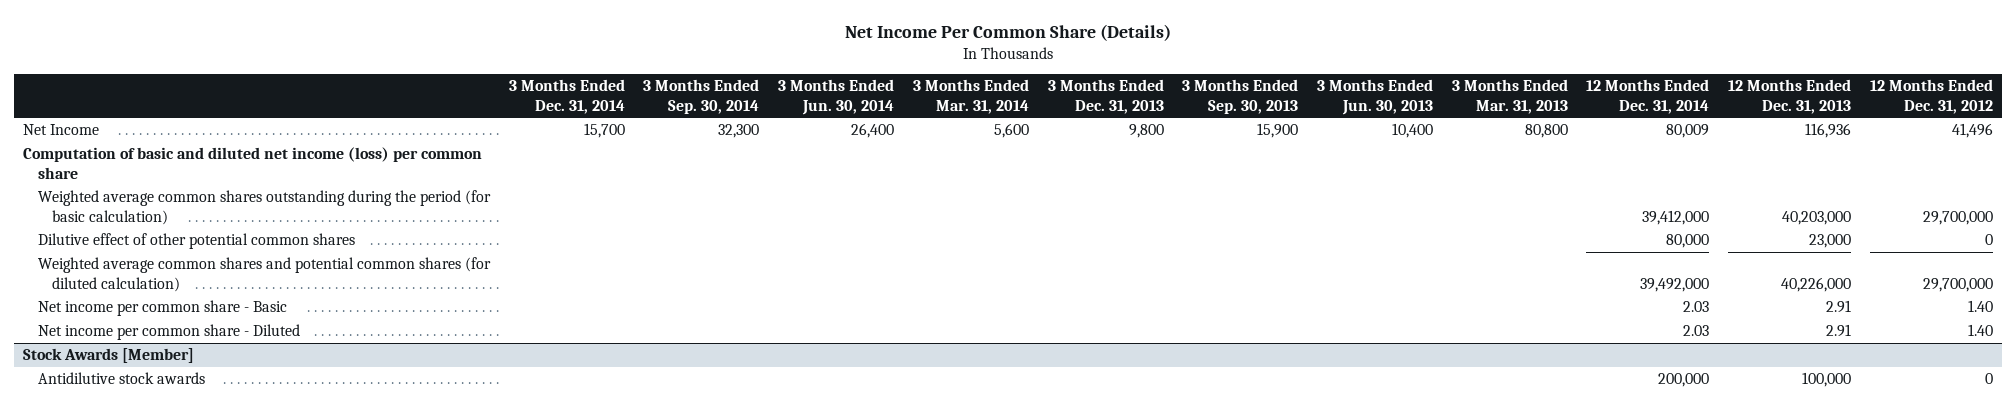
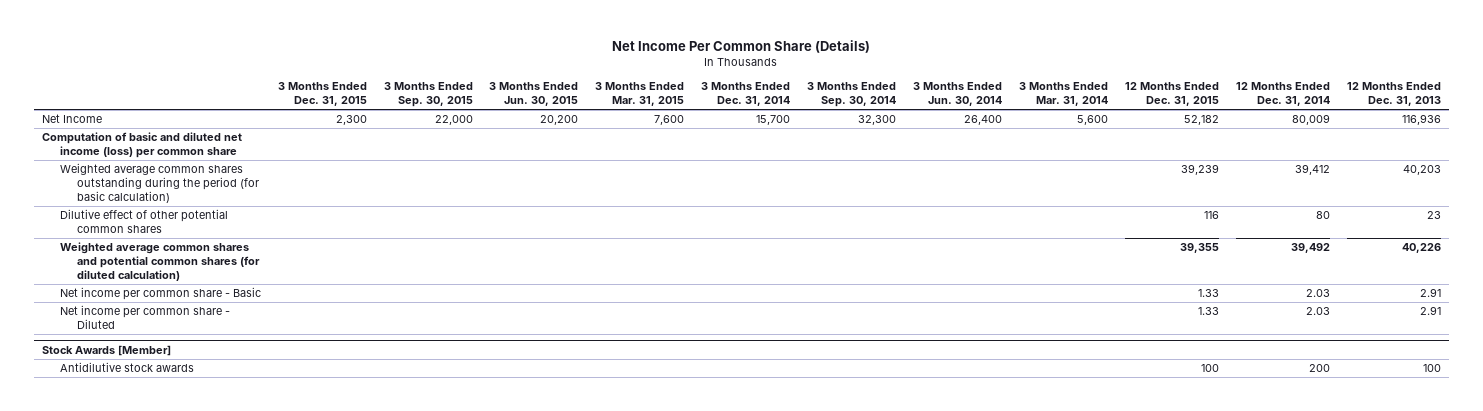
- | 3 Months Ended Dec. 31, 2014 | 3 Months Ended Sep. 30, 2014 | 3 Months Ended Jun. 30, 2014 | 3 Months Ended Mar. 31, 2014 | 3 Months Ended Dec. 31, 2013 | 3 Months Ended Sep. 30, 2013 | 3 Months Ended Jun. 30, 2013 | 3 Months Ended Mar. 31, 2013 | 12 Months Ended Dec. 31, 2014 | 12 Months Ended Dec. 31, 2013 | 12 Months Ended Dec. 31, 2012
+ | 3 Months Ended Dec. 31, 2015 | 3 Months Ended Sep. 30, 2015 | 3 Months Ended Jun. 30, 2015 | 3 Months Ended Mar. 31, 2015 | 3 Months Ended Dec. 31, 2014 | 3 Months Ended Sep. 30, 2014 | 3 Months Ended Jun. 30, 2014 | 3 Months Ended Mar. 31, 2014 | 12 Months Ended Dec. 31, 2015 | 12 Months Ended Dec. 31, 2014 | 12 Months Ended Dec. 31, 2013
- Weighted average common shares outstanding during the period (for basic calculation) | | | | | | | | | 39,412,000 | 40,203,000 | 29,700,000
- Dilutive effect of other potential common shares | | | | | | | | | 80,000 | 23,000 | 0
- Weighted average common shares and potential common shares (for diluted calculation) | | | | | | | | | 39,492,000 | 40,226,000 | 29,700,000
+ Weighted average common shares outstanding during the period (for basic calculation) | | | | | | | | | 39,239 | 39,412 | 40,203
+ Dilutive effect of other potential common shares | | | | | | | | | 116 | 80 | 23
+ Weighted average common shares and potential common shares (for diluted calculation) | | | | | | | | | 39,355 | 39,492 | 40,226
@ Stock Awards [Member]
- Antidilutive stock awards | | | | | | | | | 200,000 | 100,000 | 0
+ Antidilutive stock awards | | | | | | | | | 100 | 200 | 100

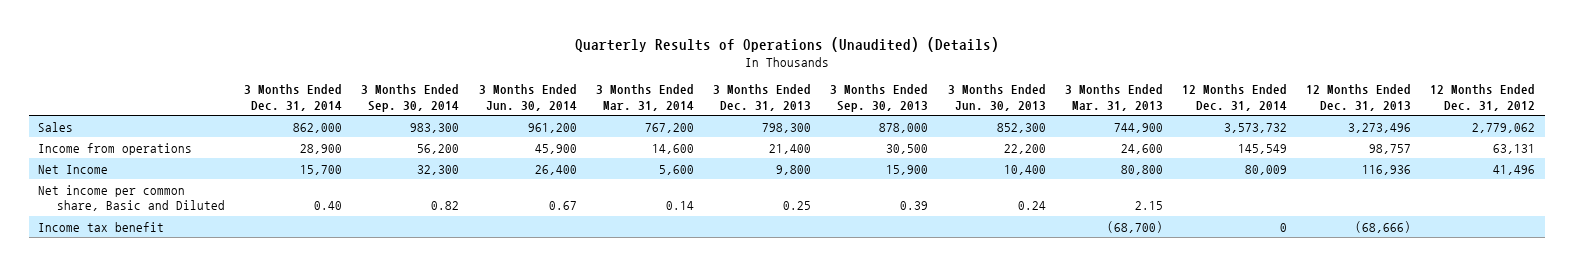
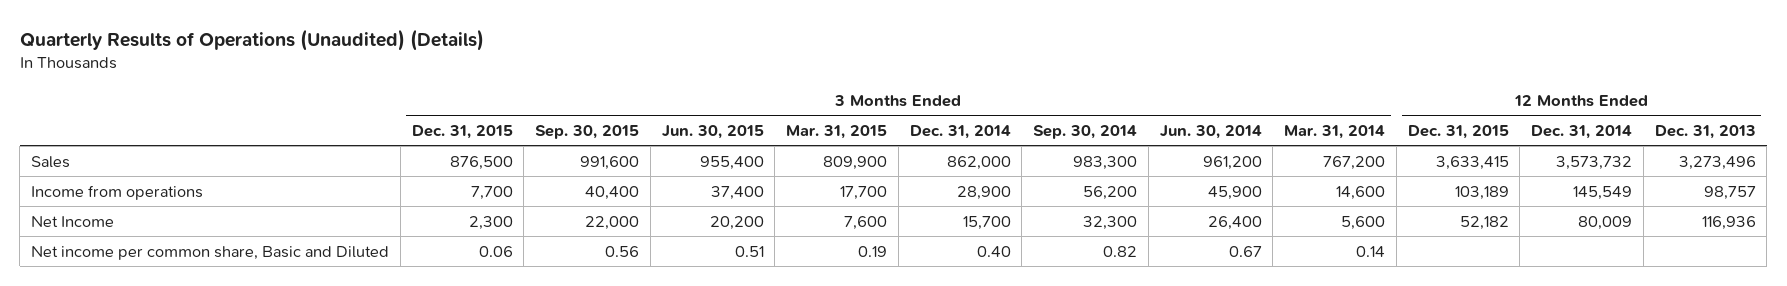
- | 3 Months Ended Dec. 31, 2014 | 3 Months Ended Sep. 30, 2014 | 3 Months Ended Jun. 30, 2014 | 3 Months Ended Mar. 31, 2014 | 3 Months Ended Dec. 31, 2013 | 3 Months Ended Sep. 30, 2013 | 3 Months Ended Jun. 30, 2013 | 3 Months Ended Mar. 31, 2013 | 12 Months Ended Dec. 31, 2014 | 12 Months Ended Dec. 31, 2013 | 12 Months Ended Dec. 31, 2012
+ | 3 Months Ended Dec. 31, 2015 | 3 Months Ended Sep. 30, 2015 | 3 Months Ended Jun. 30, 2015 | 3 Months Ended Mar. 31, 2015 | 3 Months Ended Dec. 31, 2014 | 3 Months Ended Sep. 30, 2014 | 3 Months Ended Jun. 30, 2014 | 3 Months Ended Mar. 31, 2014 | 12 Months Ended Dec. 31, 2015 | 12 Months Ended Dec. 31, 2014 | 12 Months Ended Dec. 31, 2013
- Income tax benefit | | | | | | | | (68,700) | 0 | (68,666) |

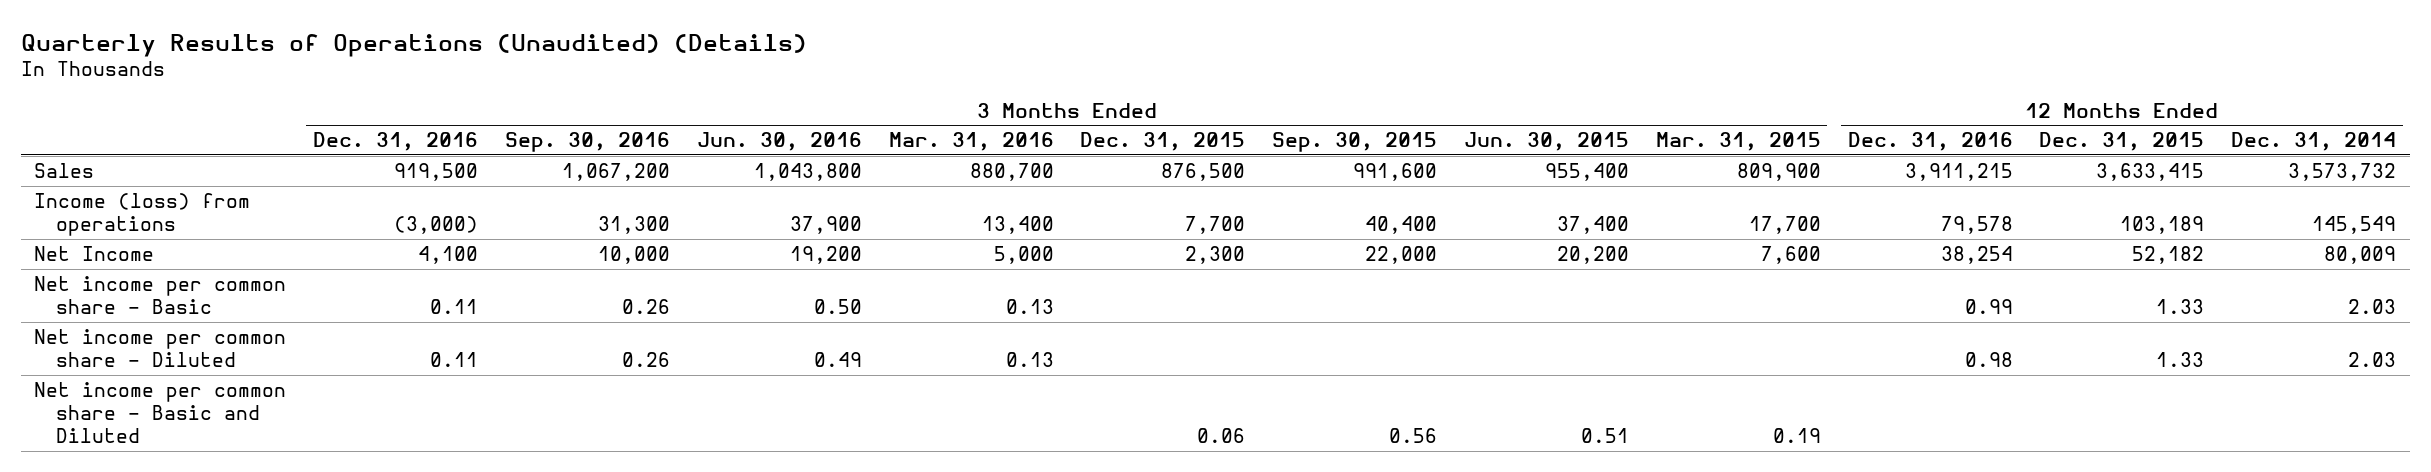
- | 3 Months Ended Dec. 31, 2015 | 3 Months Ended Sep. 30, 2015 | 3 Months Ended Jun. 30, 2015 | 3 Months Ended Mar. 31, 2015 | 3 Months Ended Dec. 31, 2014 | 3 Months Ended Sep. 30, 2014 | 3 Months Ended Jun. 30, 2014 | 3 Months Ended Mar. 31, 2014 | 12 Months Ended Dec. 31, 2015 | 12 Months Ended Dec. 31, 2014 | 12 Months Ended Dec. 31, 2013
+ | 3 Months Ended Dec. 31, 2016 | 3 Months Ended Sep. 30, 2016 | 3 Months Ended Jun. 30, 2016 | 3 Months Ended Mar. 31, 2016 | 3 Months Ended Dec. 31, 2015 | 3 Months Ended Sep. 30, 2015 | 3 Months Ended Jun. 30, 2015 | 3 Months Ended Mar. 31, 2015 | 12 Months Ended Dec. 31, 2016 | 12 Months Ended Dec. 31, 2015 | 12 Months Ended Dec. 31, 2014
- Income from operations | 7,700 | 40,400 | 37,400 | 17,700 | 28,900 | 56,200 | 45,900 | 14,600 | 103,189 | 145,549 | 98,757
+ Income (loss) from operations | (3,000) | 31,300 | 37,900 | 13,400 | 7,700 | 40,400 | 37,400 | 17,700 | 79,578 | 103,189 | 145,549
- Net income per common share, Basic and Diluted | 0.06 | 0.56 | 0.51 | 0.19 | 0.40 | 0.82 | 0.67 | 0.14 | | |
+ Net income per common share - Basic | 0.11 | 0.26 | 0.50 | 0.13 | | | | | 0.99 | 1.33 | 2.03
+ Net income per common share - Diluted | 0.11 | 0.26 | 0.49 | 0.13 | | | | | 0.98 | 1.33 | 2.03
+ Net income per common share - Basic and Diluted | | | | | 0.06 | 0.56 | 0.51 | 0.19 | | |

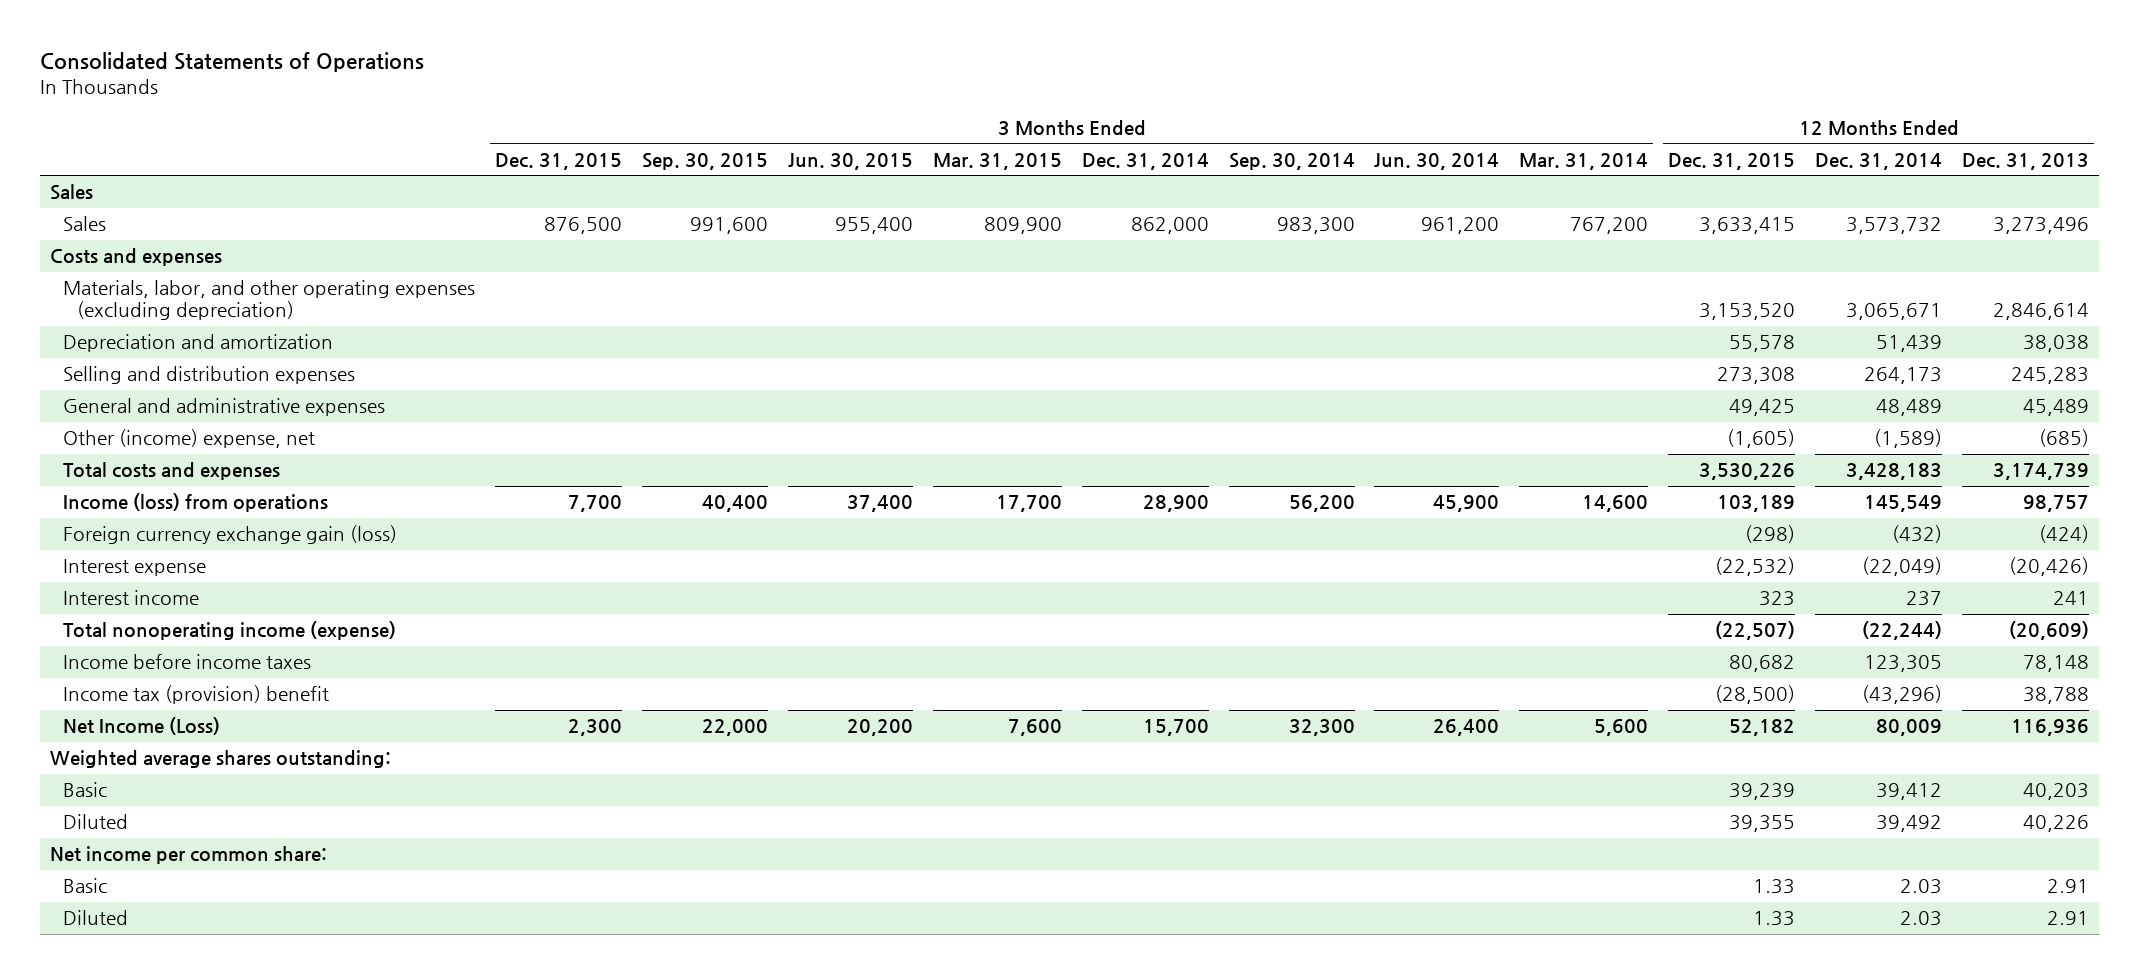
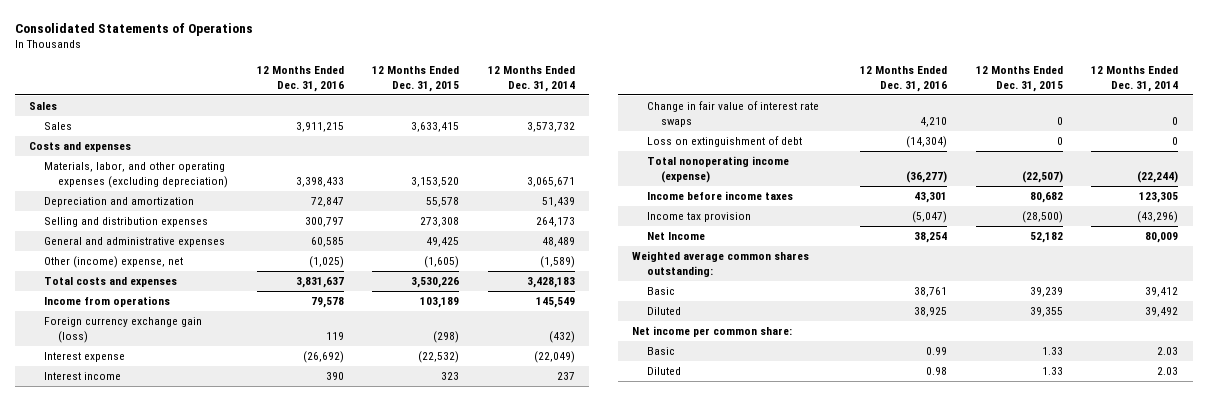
- | 3 Months Ended Dec. 31, 2015 | 3 Months Ended Sep. 30, 2015 | 3 Months Ended Jun. 30, 2015 | 3 Months Ended Mar. 31, 2015 | 3 Months Ended Dec. 31, 2014 | 3 Months Ended Sep. 30, 2014 | 3 Months Ended Jun. 30, 2014 | 3 Months Ended Mar. 31, 2014 | 12 Months Ended Dec. 31, 2015 | 12 Months Ended Dec. 31, 2014 | 12 Months Ended Dec. 31, 2013
+ | 12 Months Ended Dec. 31, 2016 | 12 Months Ended Dec. 31, 2015 | 12 Months Ended Dec. 31, 2014
- Income (loss) from operations | 7,700 | 40,400 | 37,400 | 17,700 | 28,900 | 56,200 | 45,900 | 14,600 | 103,189 | 145,549 | 98,757
+ Income from operations | 79,578 | 103,189 | 145,549
+ Change in fair value of interest rate swaps | 4,210 | 0 | 0
+ Loss on extinguishment of debt | (14,304) | 0 | 0
- Income tax (provision) benefit | | | | | | | | | (28,500) | (43,296) | 38,788
- Net Income (Loss) | 2,300 | 22,000 | 20,200 | 7,600 | 15,700 | 32,300 | 26,400 | 5,600 | 52,182 | 80,009 | 116,936
- Weighted average shares outstanding:
+ Income tax provision | (5,047) | (28,500) | (43,296)
+ Net Income | 38,254 | 52,182 | 80,009
+ Weighted average common shares outstanding:

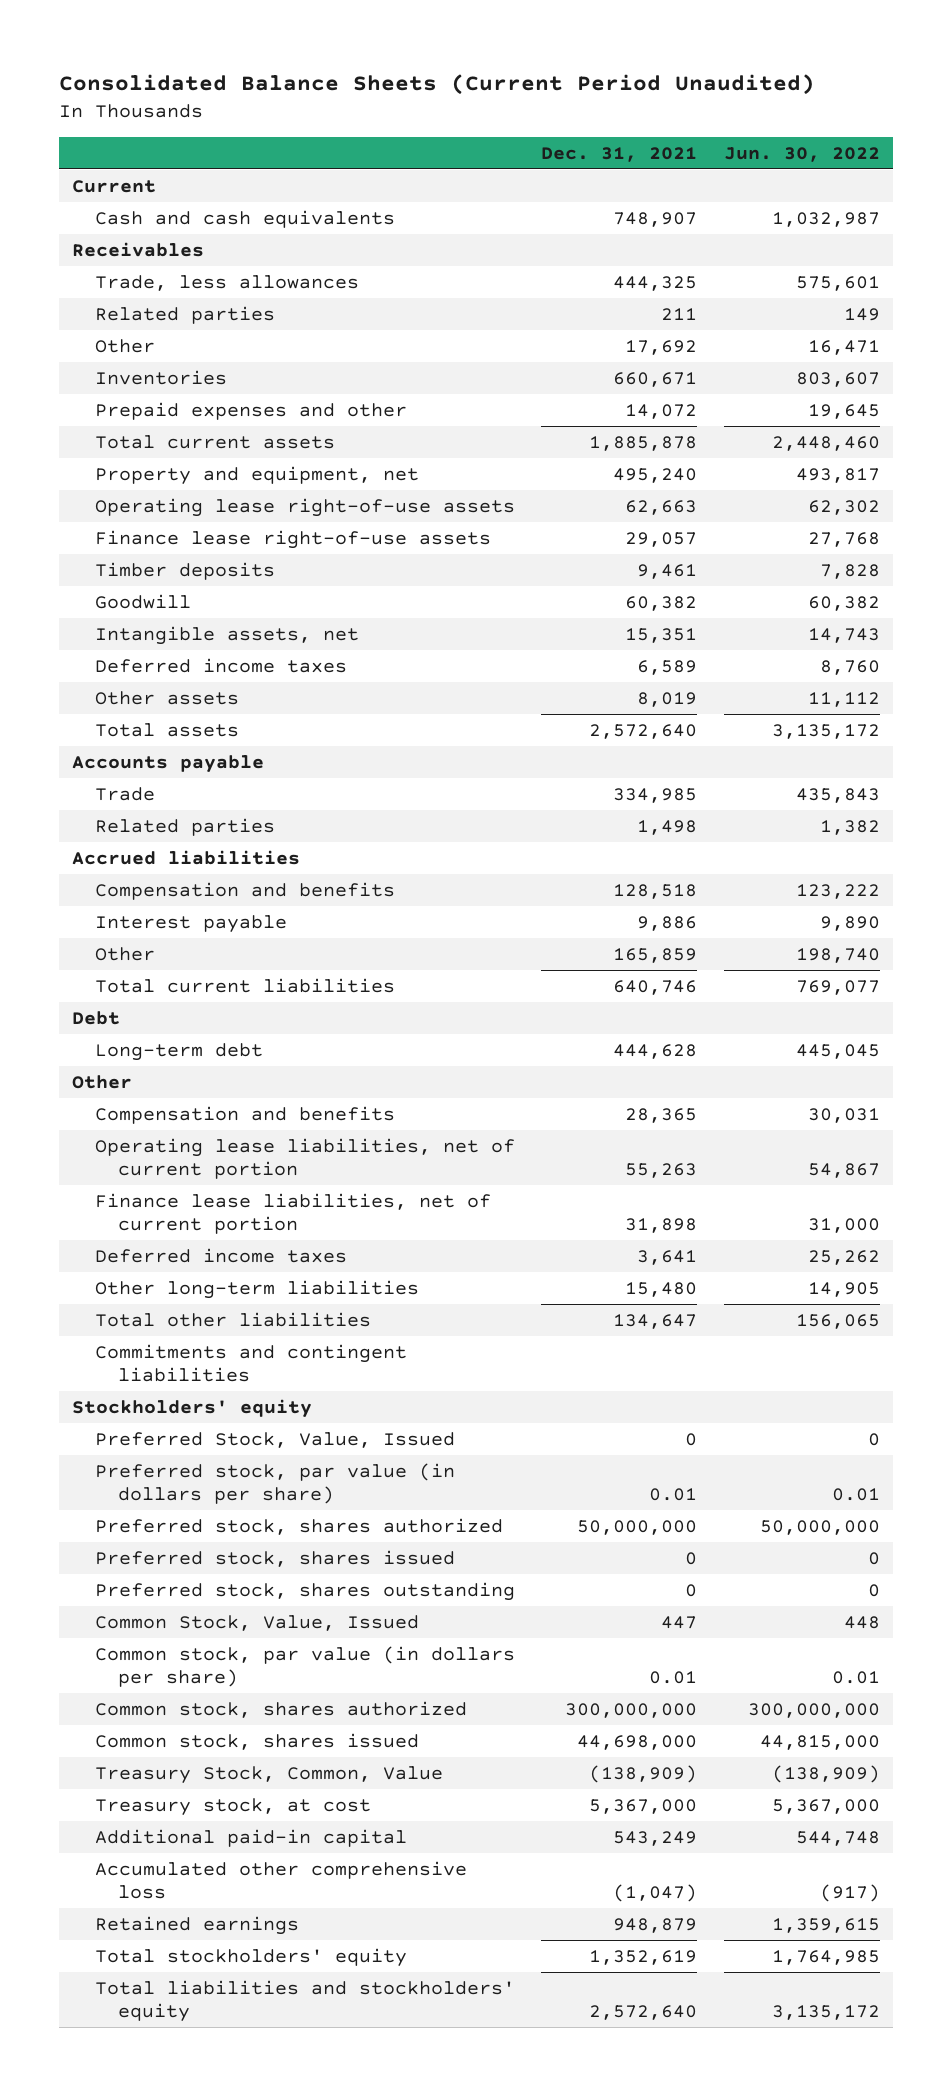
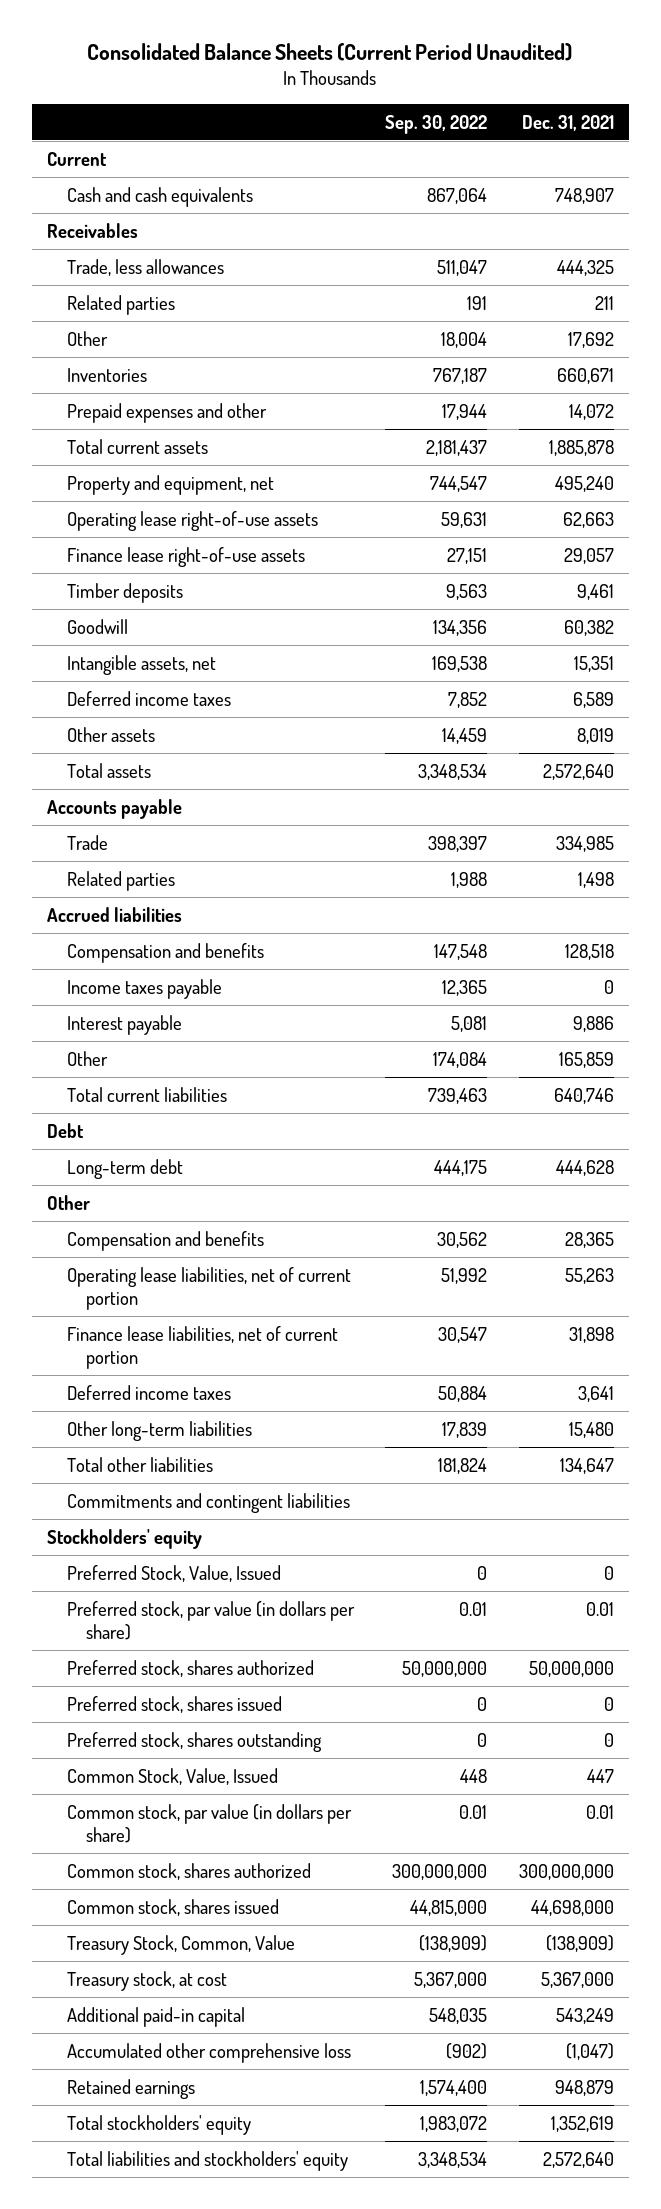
- | Dec. 31, 2021 | Jun. 30, 2022
+ | Sep. 30, 2022 | Dec. 31, 2021
+ Income taxes payable | 12,365 | 0

